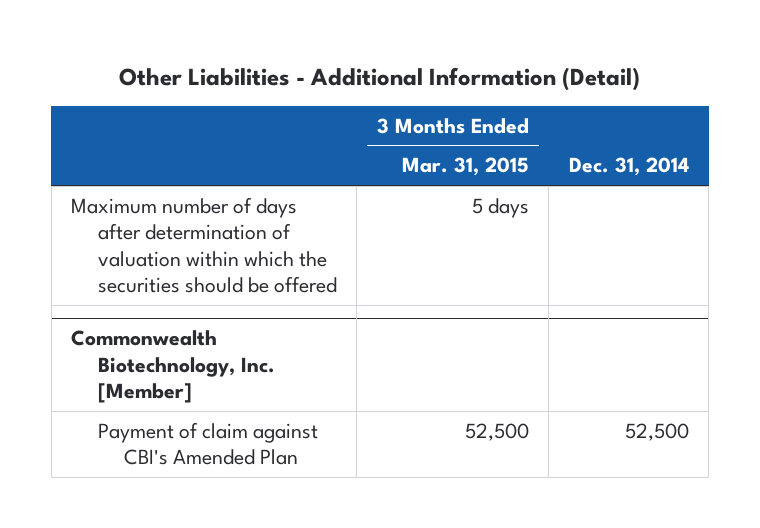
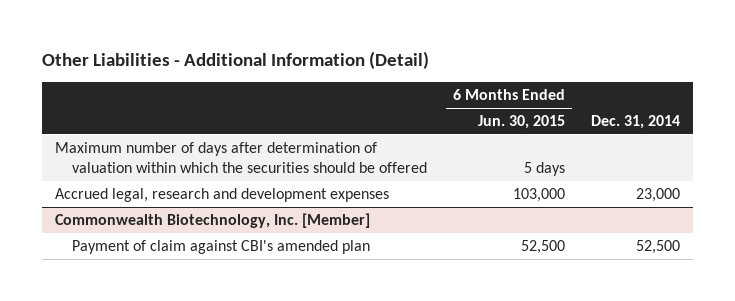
- | 3 Months Ended Mar. 31, 2015 | Dec. 31, 2014
+ | 6 Months Ended Jun. 30, 2015 | Dec. 31, 2014
+ Accrued legal, research and development expenses | 103,000 | 23,000
@ Commonwealth Biotechnology, Inc. [Member]
- Payment of claim against CBI's Amended Plan | 52,500 | 52,500
+ Payment of claim against CBI's amended plan | 52,500 | 52,500

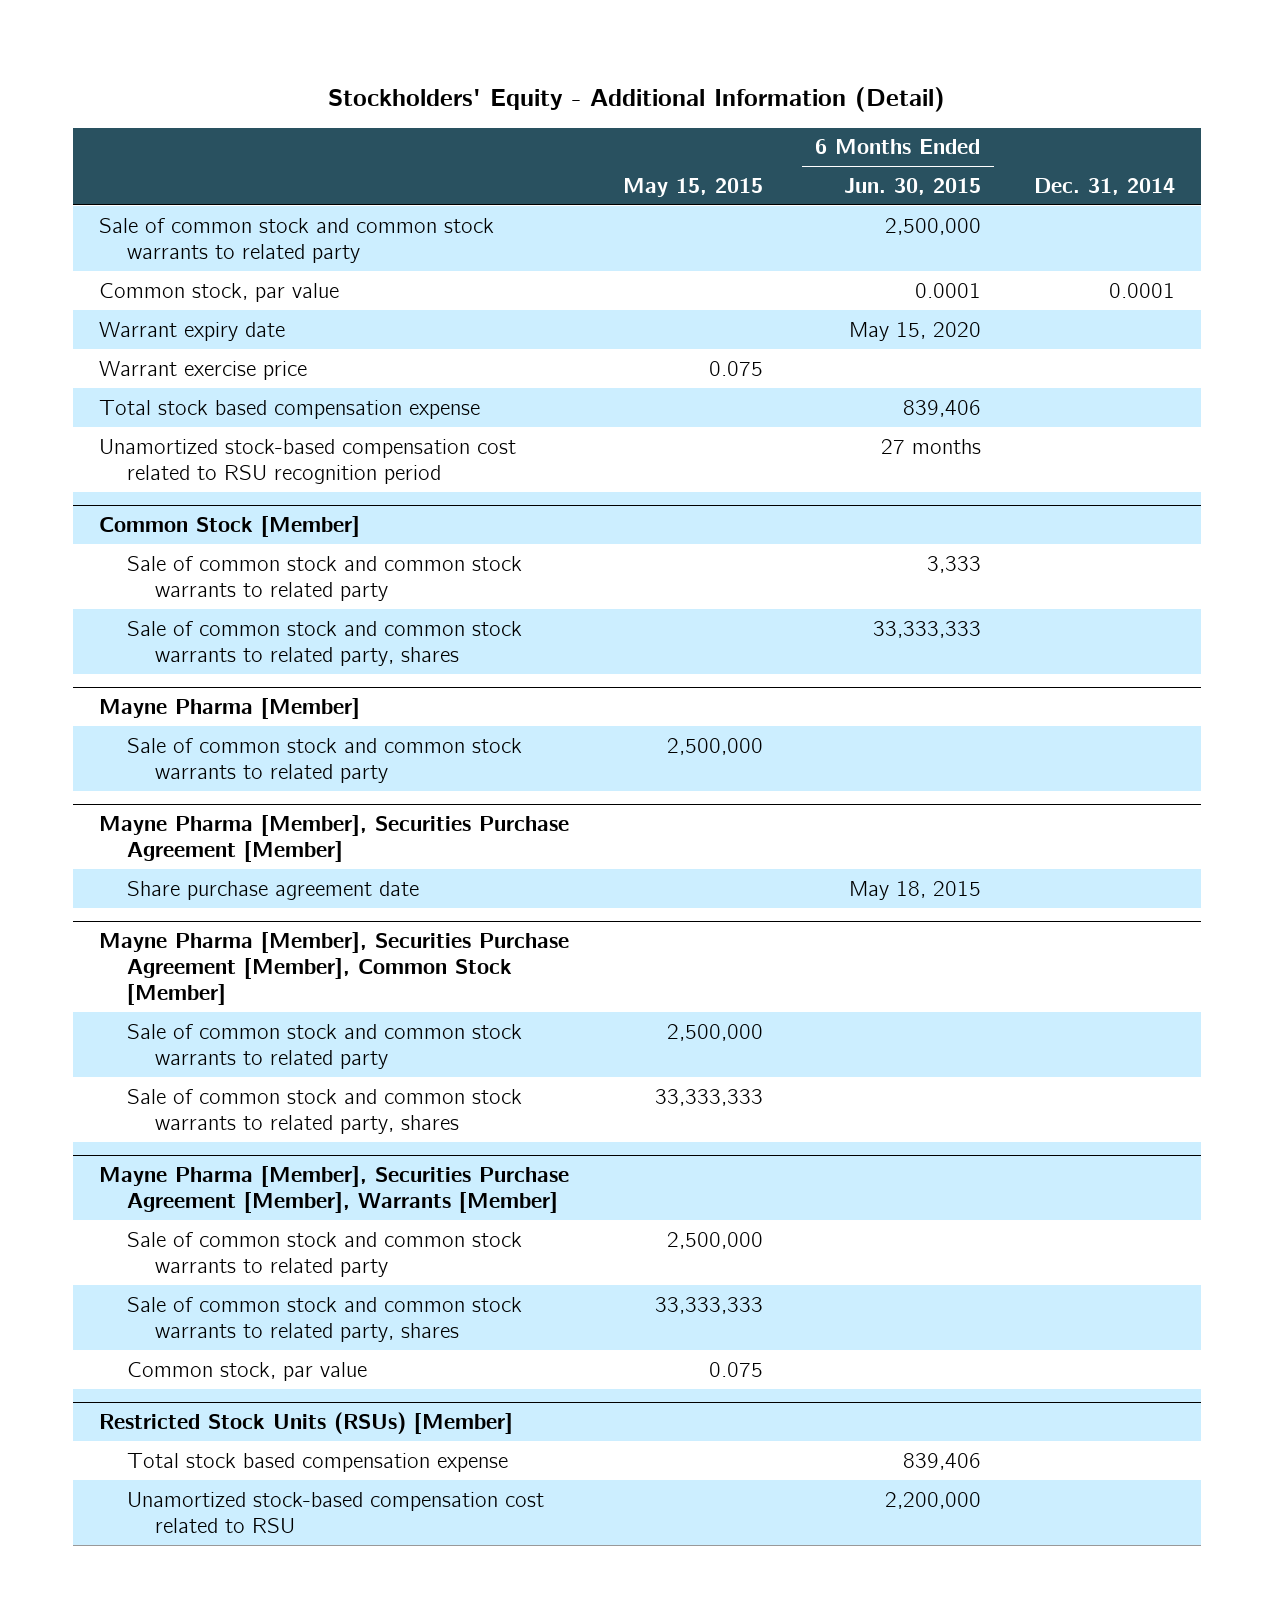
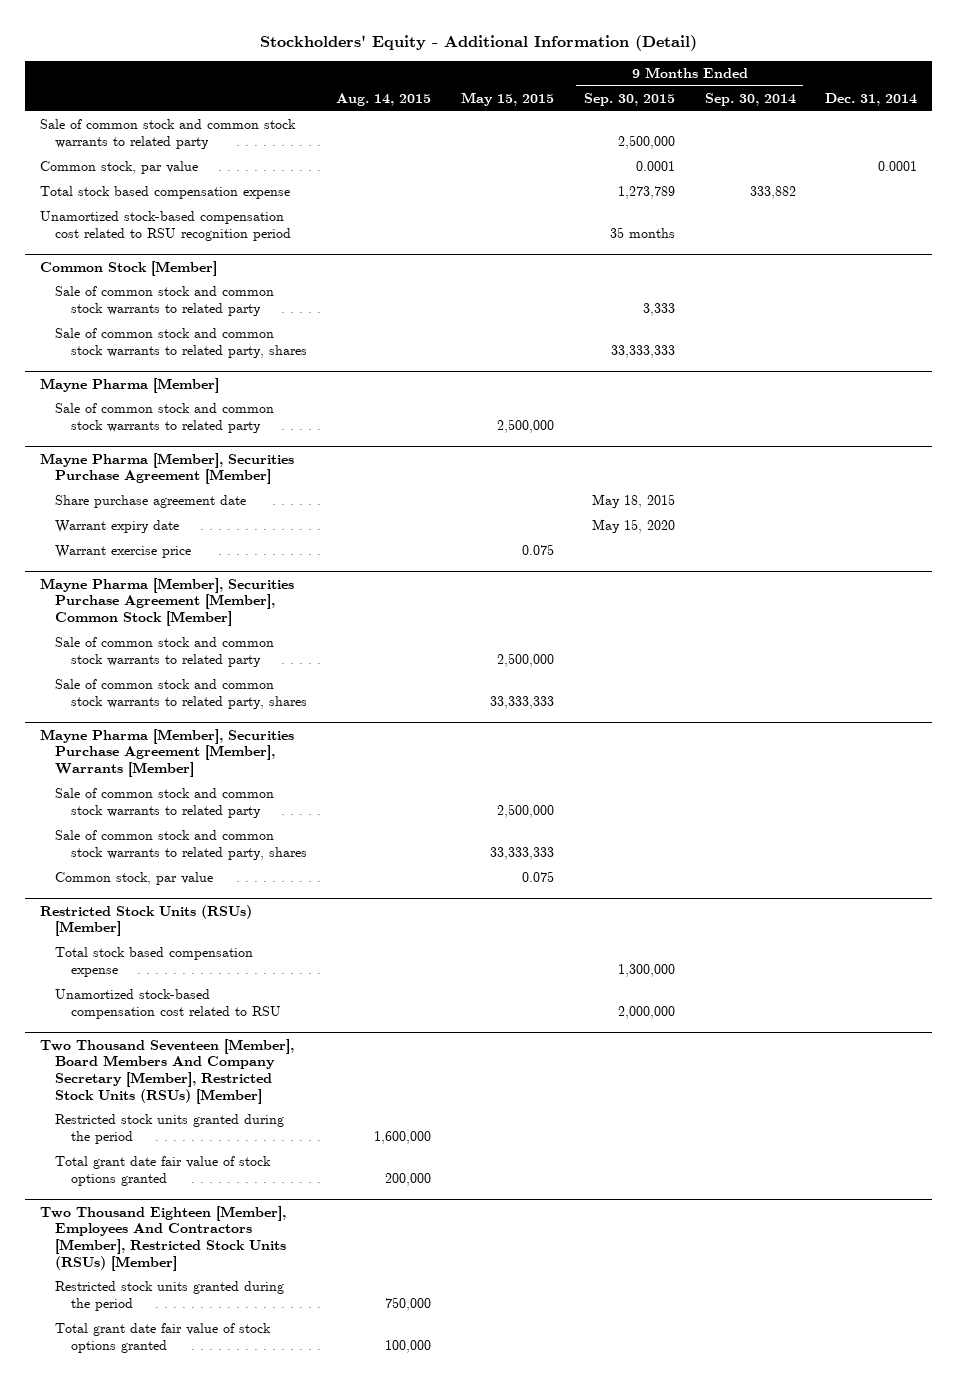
- | May 15, 2015 | 6 Months Ended Jun. 30, 2015 | Dec. 31, 2014
+ | Aug. 14, 2015 | May 15, 2015 | 9 Months Ended Sep. 30, 2015 | 9 Months Ended Sep. 30, 2014 | Dec. 31, 2014
- Warrant expiry date | | May 15, 2020 |
- Warrant exercise price | 0.075 | |
@ Mayne Pharma [Member], Securities Purchase Agreement [Member]
+ Warrant expiry date | | | May 15, 2020 | |
+ Warrant exercise price | | 0.075 | | |
+ Two Thousand Seventeen [Member], Board Members And Company Secretary [Member], Restricted Stock Units (RSUs) [Member]
+ Restricted stock units granted during the period | 1,600,000 | | | |
+ Total grant date fair value of stock options granted | 200,000 | | | |
+ Two Thousand Eighteen [Member], Employees And Contractors [Member], Restricted Stock Units (RSUs) [Member]
+ Restricted stock units granted during the period | 750,000 | | | |
+ Total grant date fair value of stock options granted | 100,000 | | | |

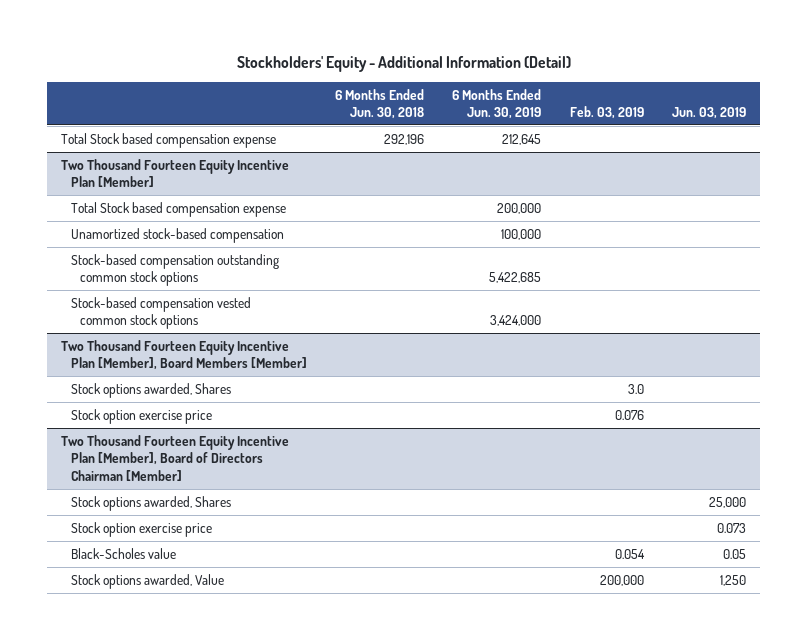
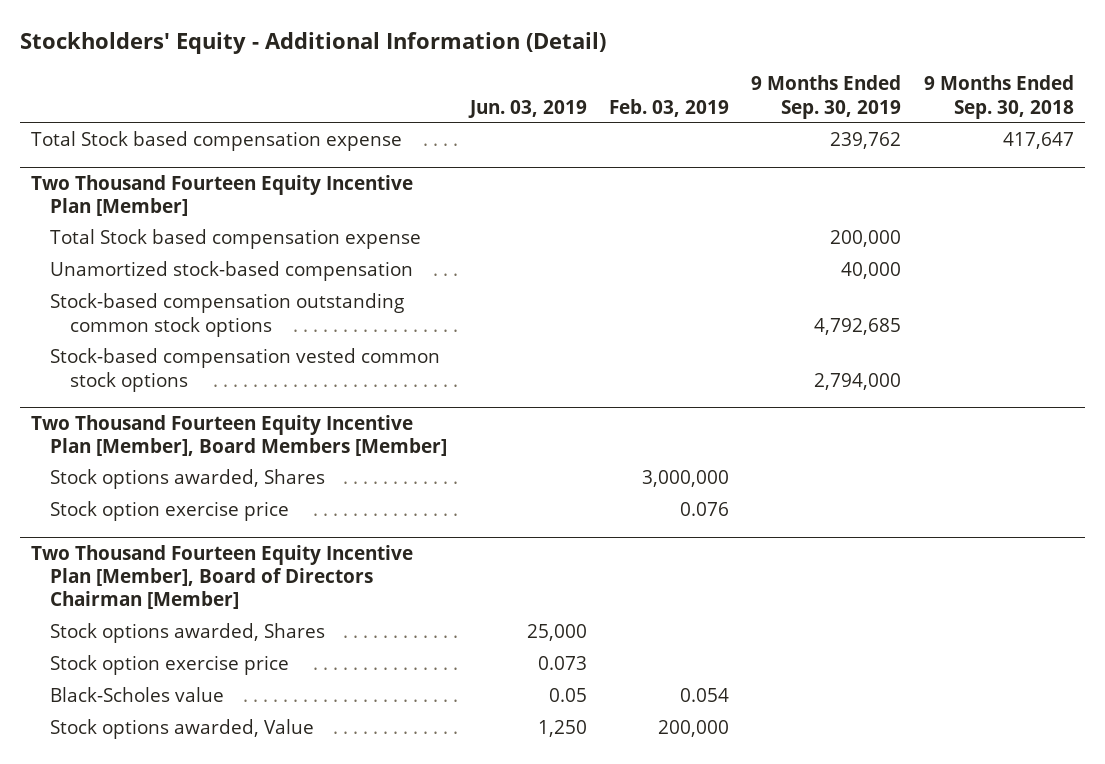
- | 6 Months Ended Jun. 30, 2018 | 6 Months Ended Jun. 30, 2019 | Feb. 03, 2019 | Jun. 03, 2019
+ | Jun. 03, 2019 | Feb. 03, 2019 | 9 Months Ended Sep. 30, 2019 | 9 Months Ended Sep. 30, 2018
@ Two Thousand Fourteen Equity Incentive Plan [Member], Board Members [Member]
- Stock options awarded, Shares | | | 3.0 |
+ Stock options awarded, Shares | | 3,000,000 | |

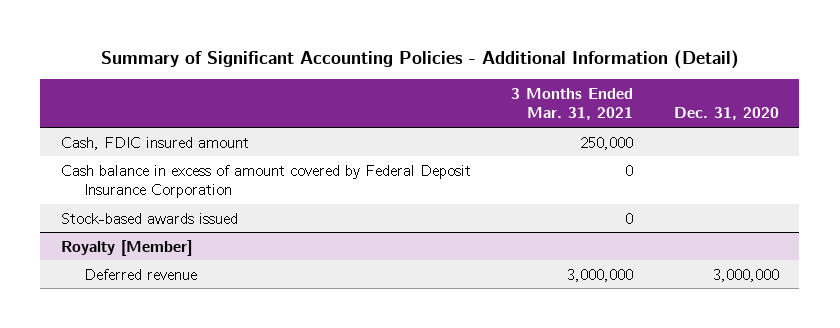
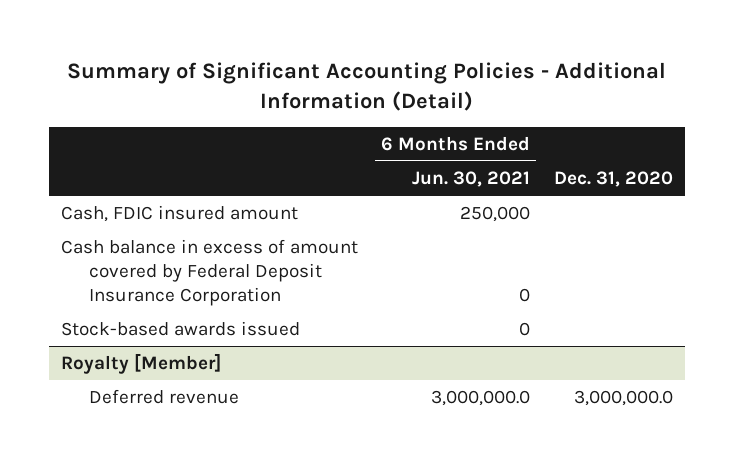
- | 3 Months Ended Mar. 31, 2021 | Dec. 31, 2020
+ | 6 Months Ended Jun. 30, 2021 | Dec. 31, 2020
@ Royalty [Member]
- Deferred revenue | 3,000,000 | 3,000,000
+ Deferred revenue | 3,000,000.0 | 3,000,000.0

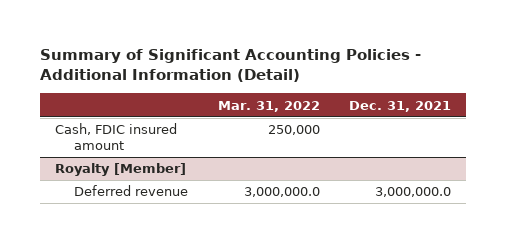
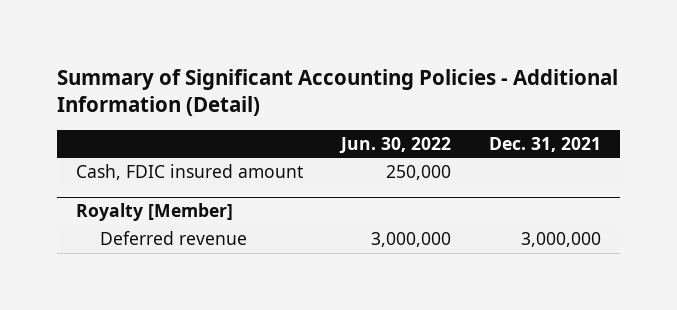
- | Mar. 31, 2022 | Dec. 31, 2021
+ | Jun. 30, 2022 | Dec. 31, 2021
@ Royalty [Member]
- Deferred revenue | 3,000,000.0 | 3,000,000.0
+ Deferred revenue | 3,000,000 | 3,000,000

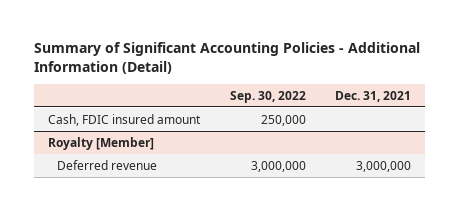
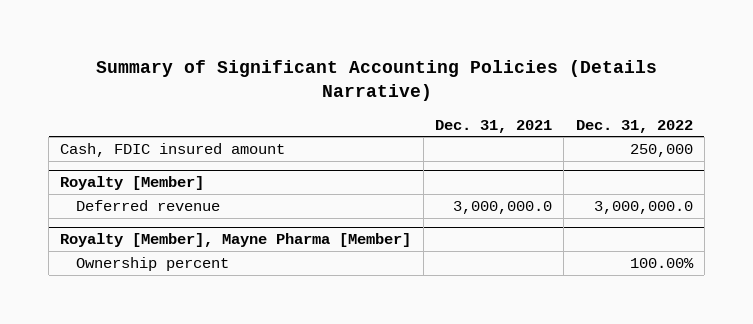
- Summary of Significant Accounting Policies - Additional Information (Detail)
+ Summary of Significant Accounting Policies (Details Narrative)
- | Sep. 30, 2022 | Dec. 31, 2021
+ | Dec. 31, 2021 | Dec. 31, 2022
@ Royalty [Member]
- Deferred revenue | 3,000,000 | 3,000,000
+ Deferred revenue | 3,000,000.0 | 3,000,000.0
+ Royalty [Member], Mayne Pharma [Member]
+ Ownership percent | | 100.00%

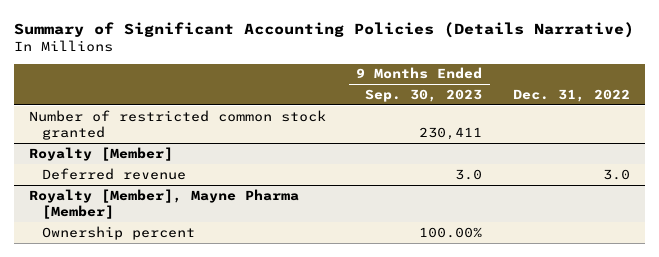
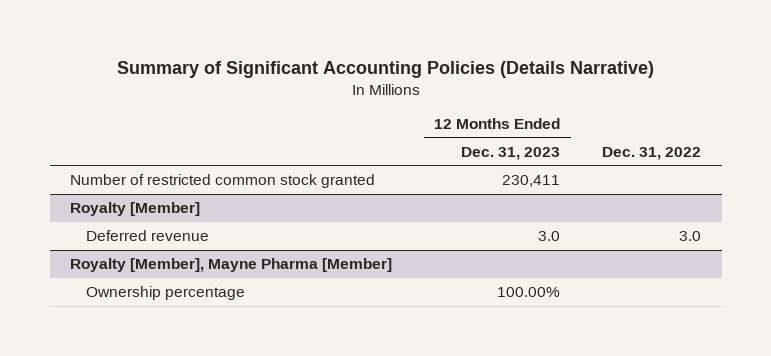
- | 9 Months Ended Sep. 30, 2023 | Dec. 31, 2022
+ | 12 Months Ended Dec. 31, 2023 | Dec. 31, 2022
@ Royalty [Member], Mayne Pharma [Member]
- Ownership percent | 100.00% |
+ Ownership percentage | 100.00% |

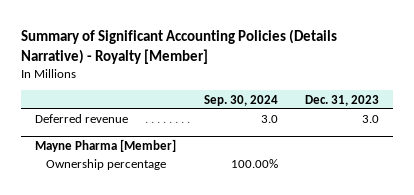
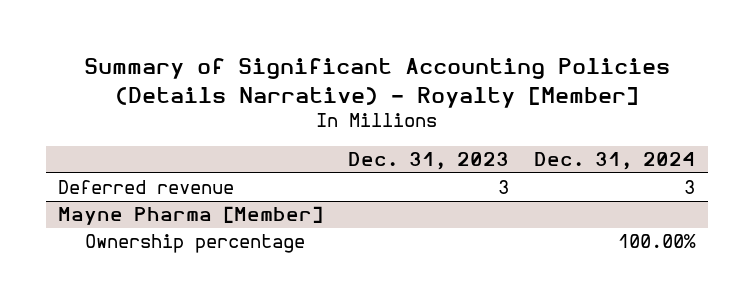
- | Sep. 30, 2024 | Dec. 31, 2023
+ | Dec. 31, 2023 | Dec. 31, 2024
- Deferred revenue | 3.0 | 3.0
+ Deferred revenue | 3 | 3

